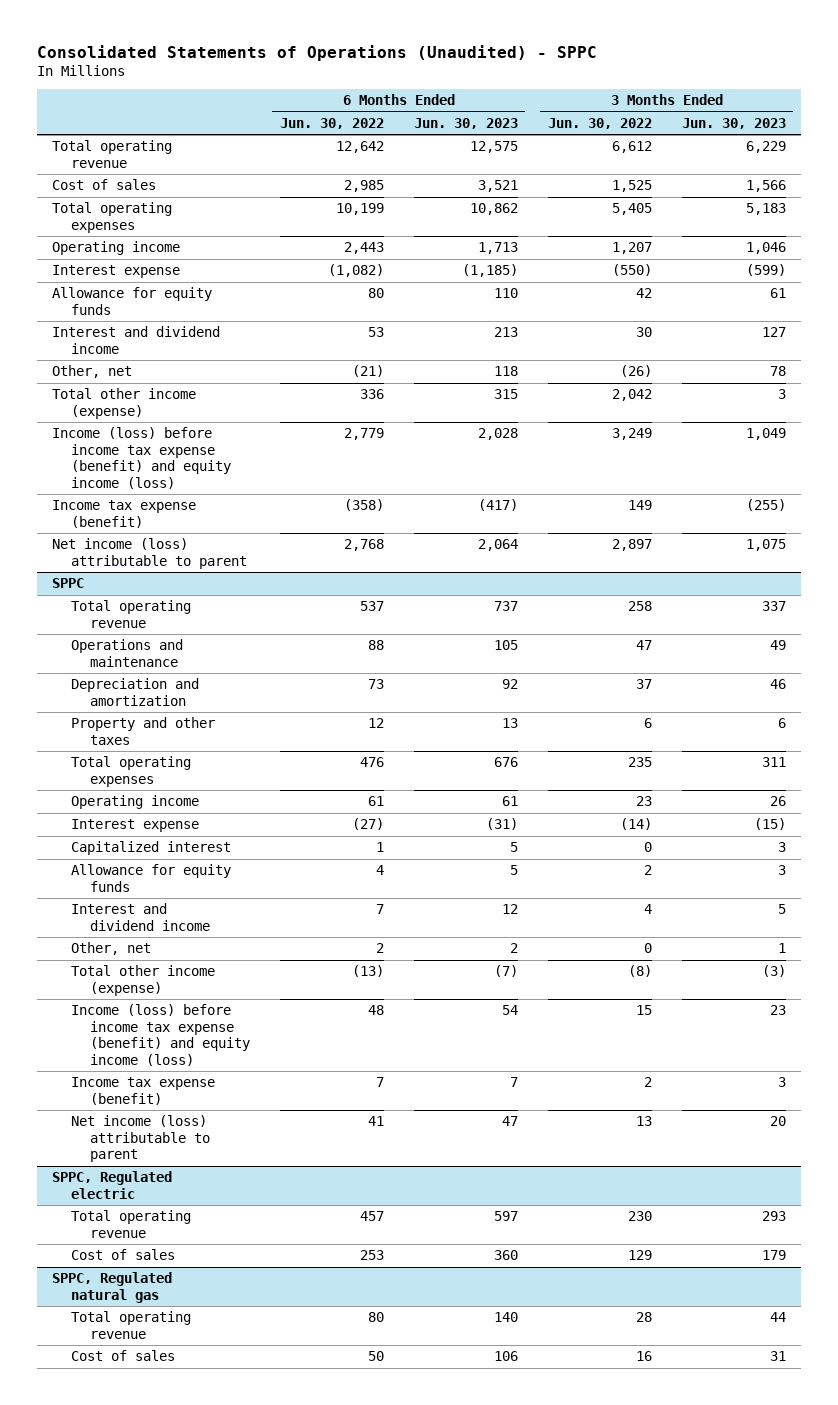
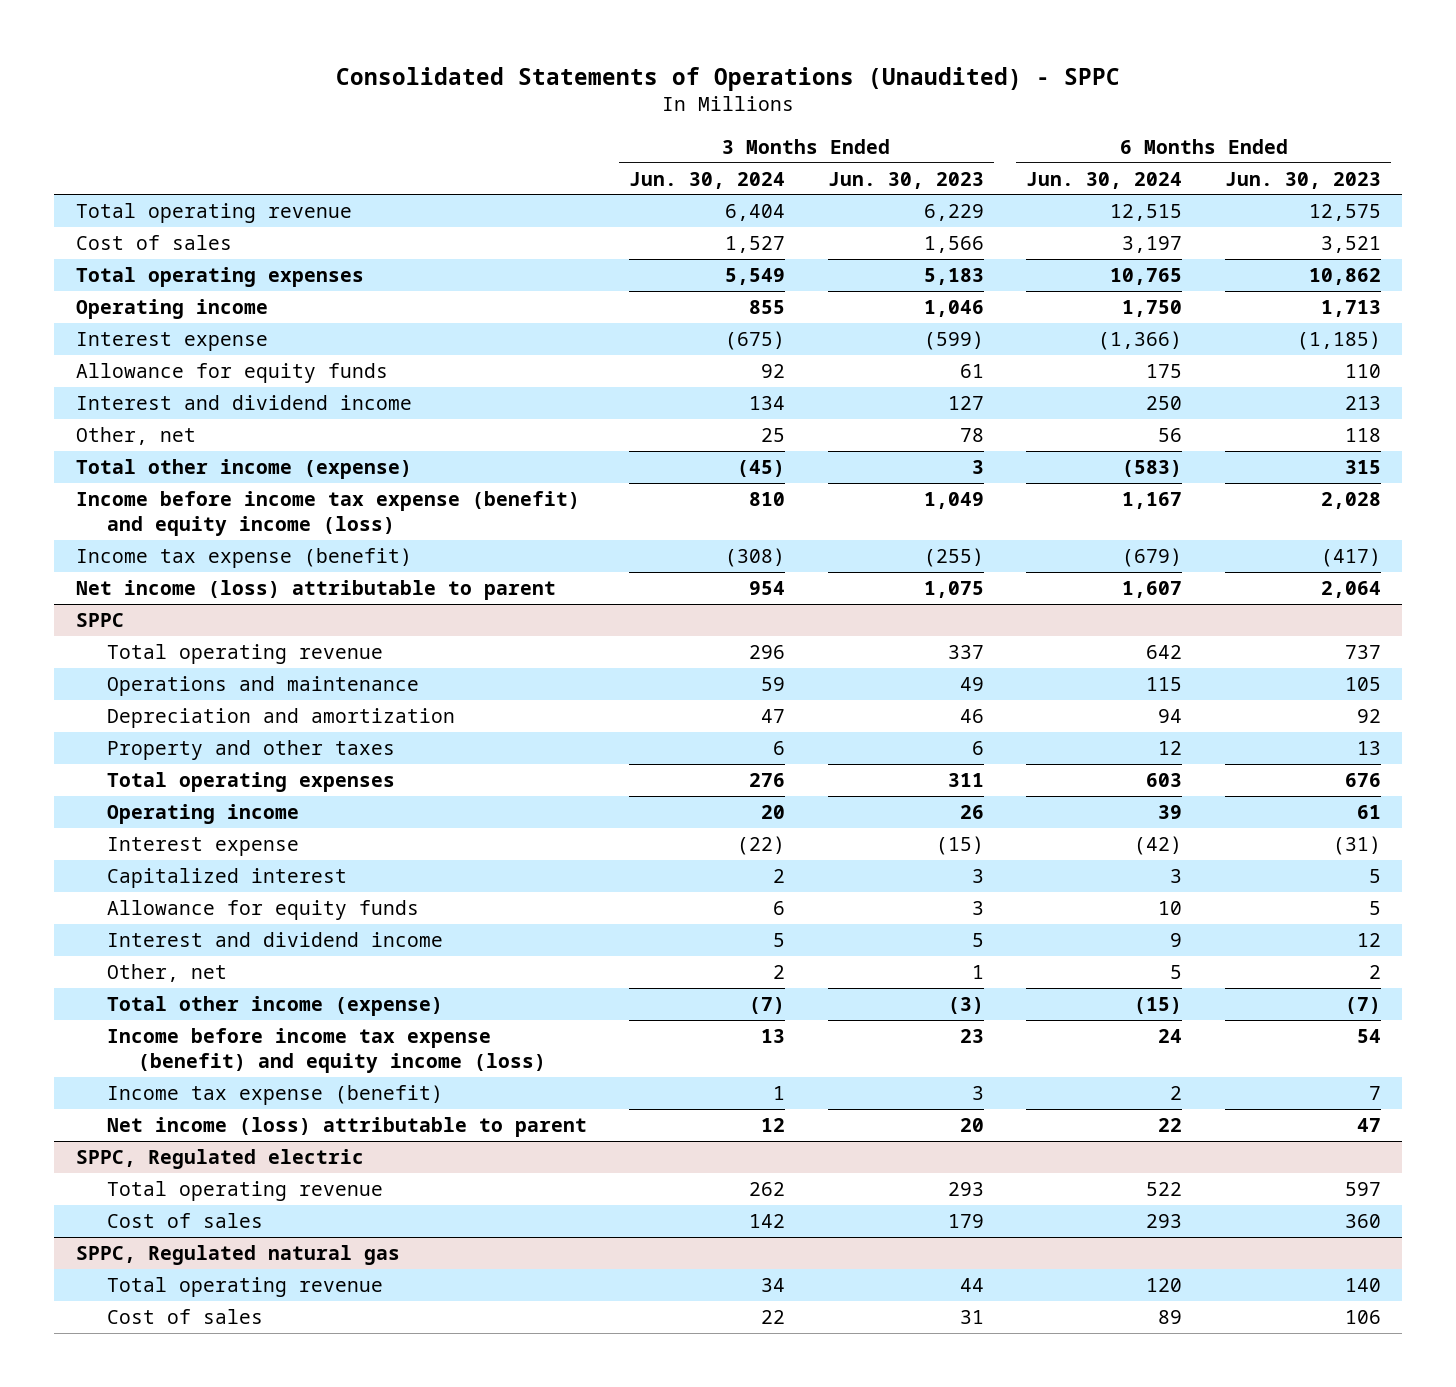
- | 6 Months Ended Jun. 30, 2022 | 6 Months Ended Jun. 30, 2023 | 3 Months Ended Jun. 30, 2022 | 3 Months Ended Jun. 30, 2023
+ | 3 Months Ended Jun. 30, 2024 | 3 Months Ended Jun. 30, 2023 | 6 Months Ended Jun. 30, 2024 | 6 Months Ended Jun. 30, 2023
- Income (loss) before income tax expense (benefit) and equity income (loss) | 2,779 | 2,028 | 3,249 | 1,049
+ Income before income tax expense (benefit) and equity income (loss) | 810 | 1,049 | 1,167 | 2,028
@ SPPC
- Income (loss) before income tax expense (benefit) and equity income (loss) | 48 | 54 | 15 | 23
+ Income before income tax expense (benefit) and equity income (loss) | 13 | 23 | 24 | 54

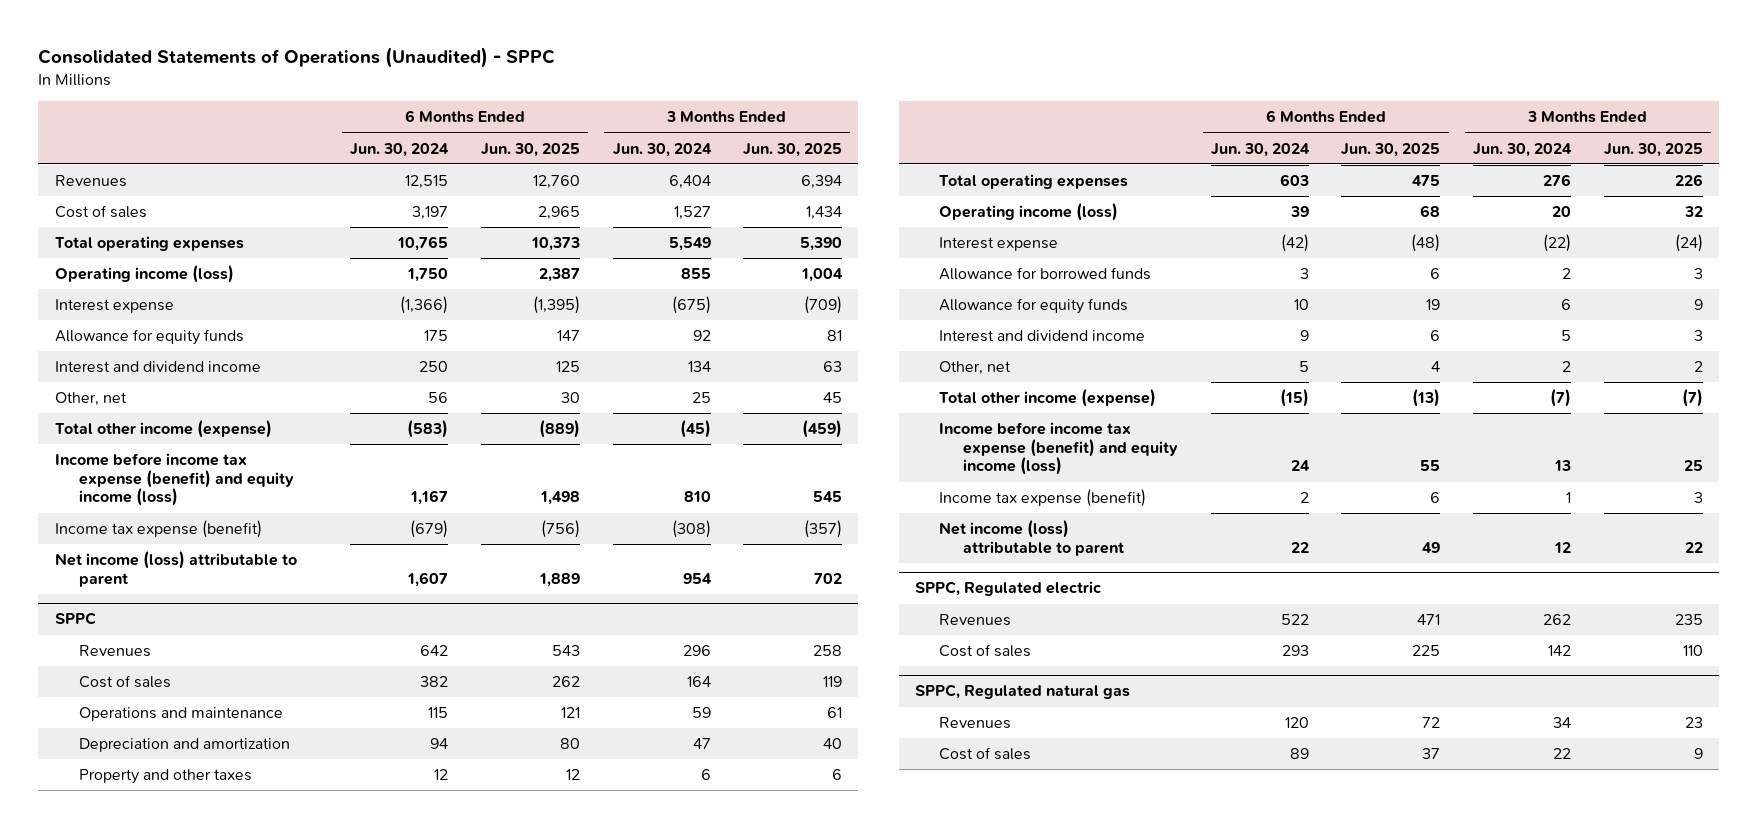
- | 3 Months Ended Jun. 30, 2024 | 3 Months Ended Jun. 30, 2023 | 6 Months Ended Jun. 30, 2024 | 6 Months Ended Jun. 30, 2023
+ | 6 Months Ended Jun. 30, 2024 | 6 Months Ended Jun. 30, 2025 | 3 Months Ended Jun. 30, 2024 | 3 Months Ended Jun. 30, 2025
- Total operating revenue | 6,404 | 6,229 | 12,515 | 12,575
+ Revenues | 12,515 | 12,760 | 6,404 | 6,394
- Operating income | 855 | 1,046 | 1,750 | 1,713
+ Operating income (loss) | 1,750 | 2,387 | 855 | 1,004
@ SPPC
- Total operating revenue | 296 | 337 | 642 | 737
+ Revenues | 642 | 543 | 296 | 258
+ Cost of sales | 382 | 262 | 164 | 119
- Operating income | 20 | 26 | 39 | 61
+ Operating income (loss) | 39 | 68 | 20 | 32
- Capitalized interest | 2 | 3 | 3 | 5
+ Allowance for borrowed funds | 3 | 6 | 2 | 3
@ SPPC, Regulated electric
- Total operating revenue | 262 | 293 | 522 | 597
+ Revenues | 522 | 471 | 262 | 235
@ SPPC, Regulated natural gas
- Total operating revenue | 34 | 44 | 120 | 140
+ Revenues | 120 | 72 | 34 | 23

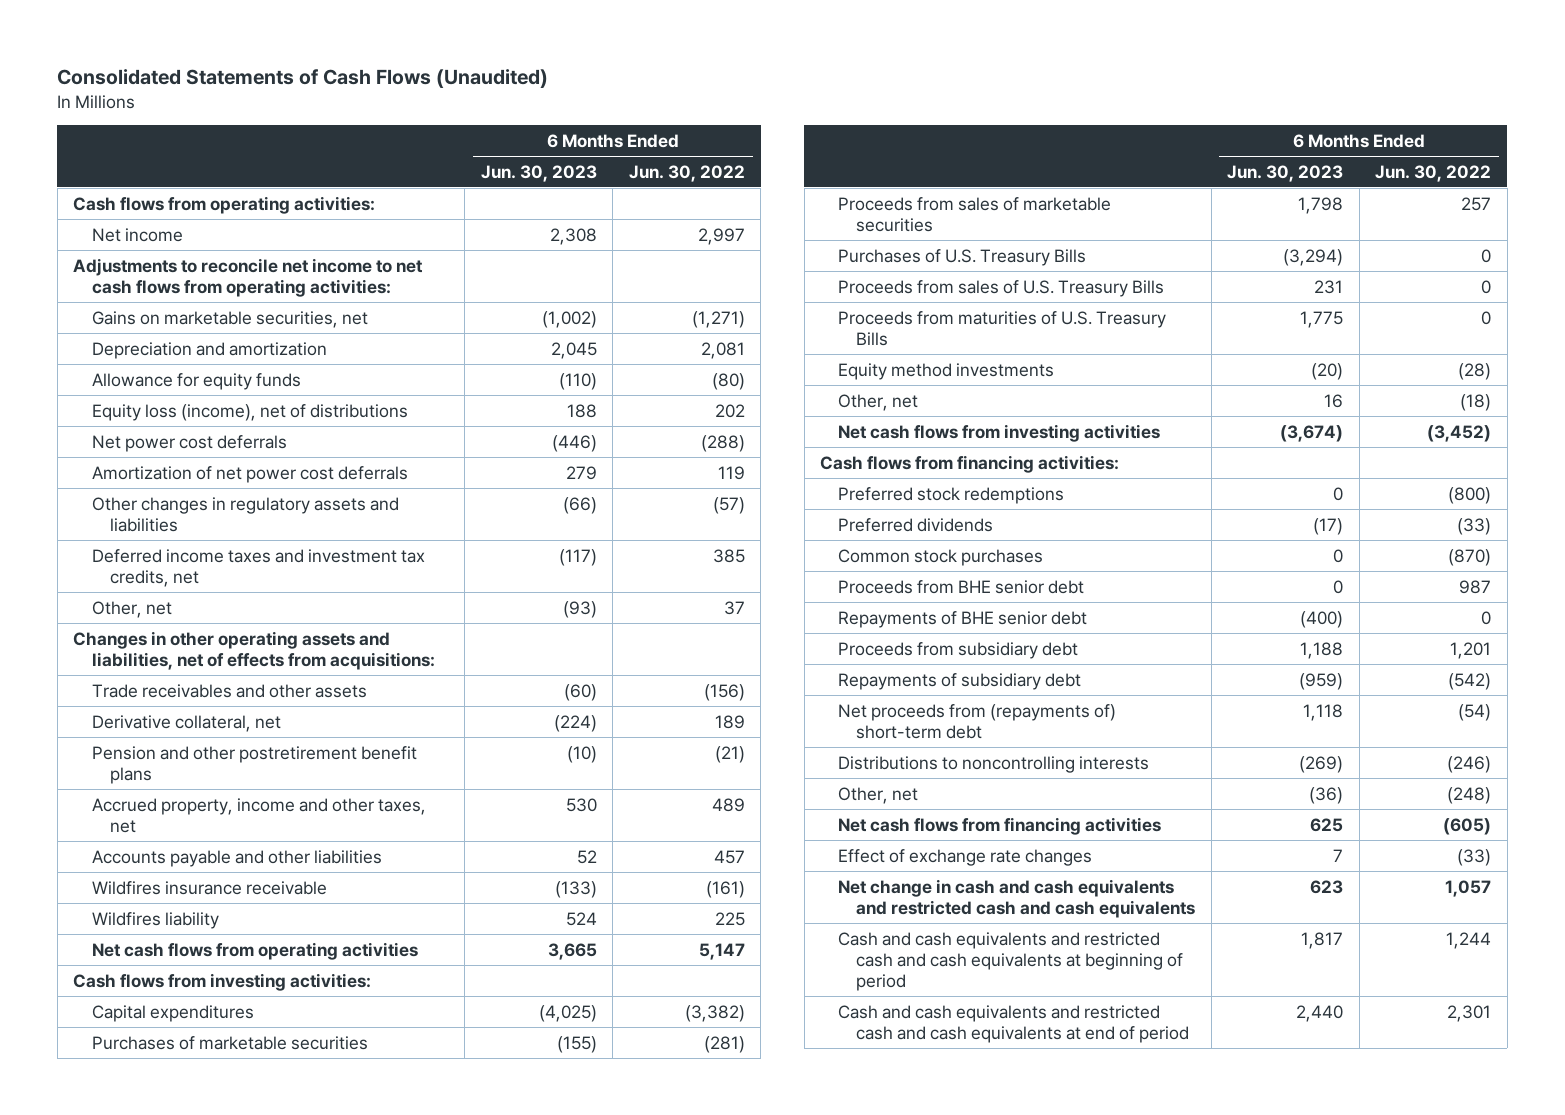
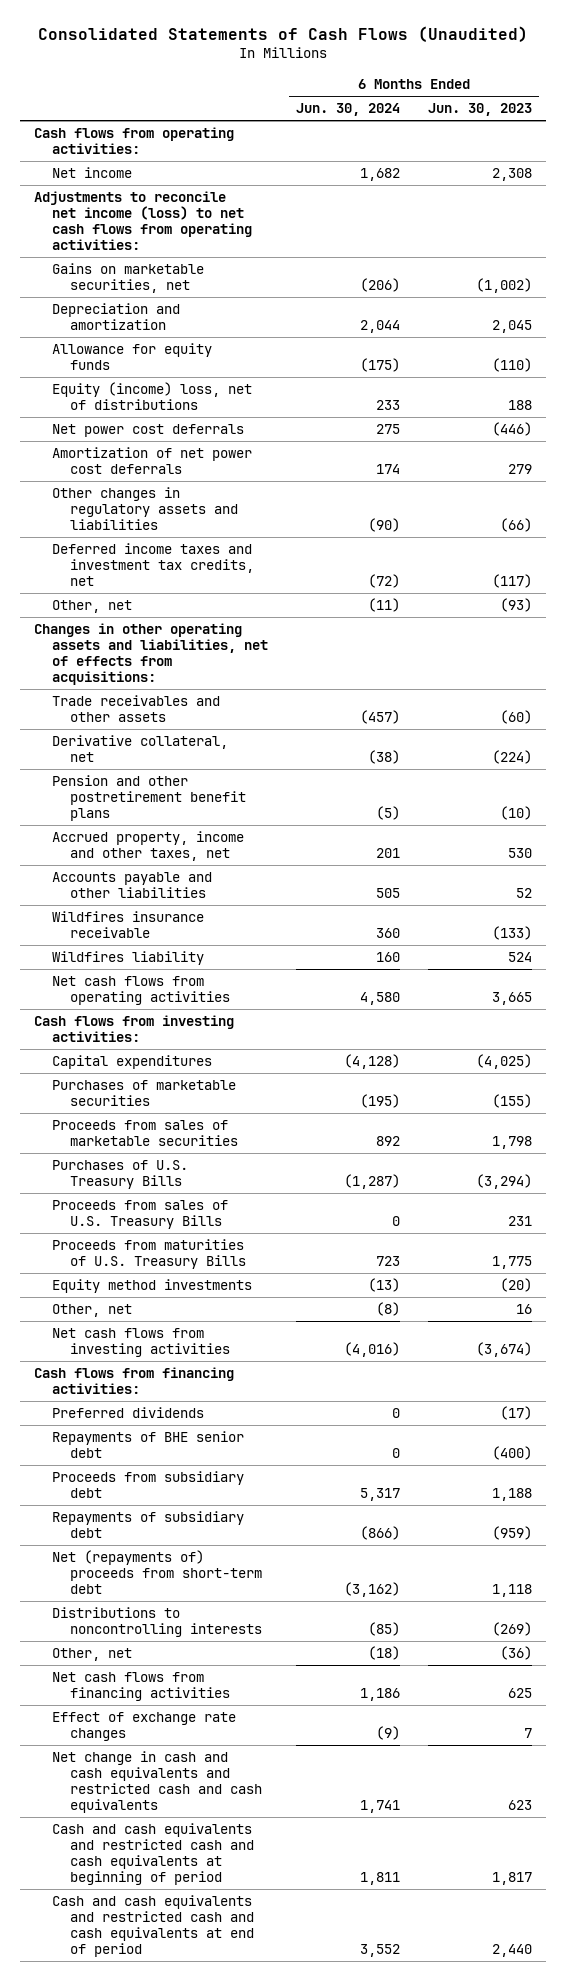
- | 6 Months Ended Jun. 30, 2023 | 6 Months Ended Jun. 30, 2022
+ | 6 Months Ended Jun. 30, 2024 | 6 Months Ended Jun. 30, 2023
- Adjustments to reconcile net income to net cash flows from operating activities:
+ Adjustments to reconcile net income (loss) to net cash flows from operating activities:
- Equity loss (income), net of distributions | 188 | 202
+ Equity (income) loss, net of distributions | 233 | 188
- Preferred stock redemptions | 0 | (800)
- Common stock purchases | 0 | (870)
- Proceeds from BHE senior debt | 0 | 987
- Net proceeds from (repayments of) short-term debt | 1,118 | (54)
+ Net (repayments of) proceeds from short-term debt | (3,162) | 1,118

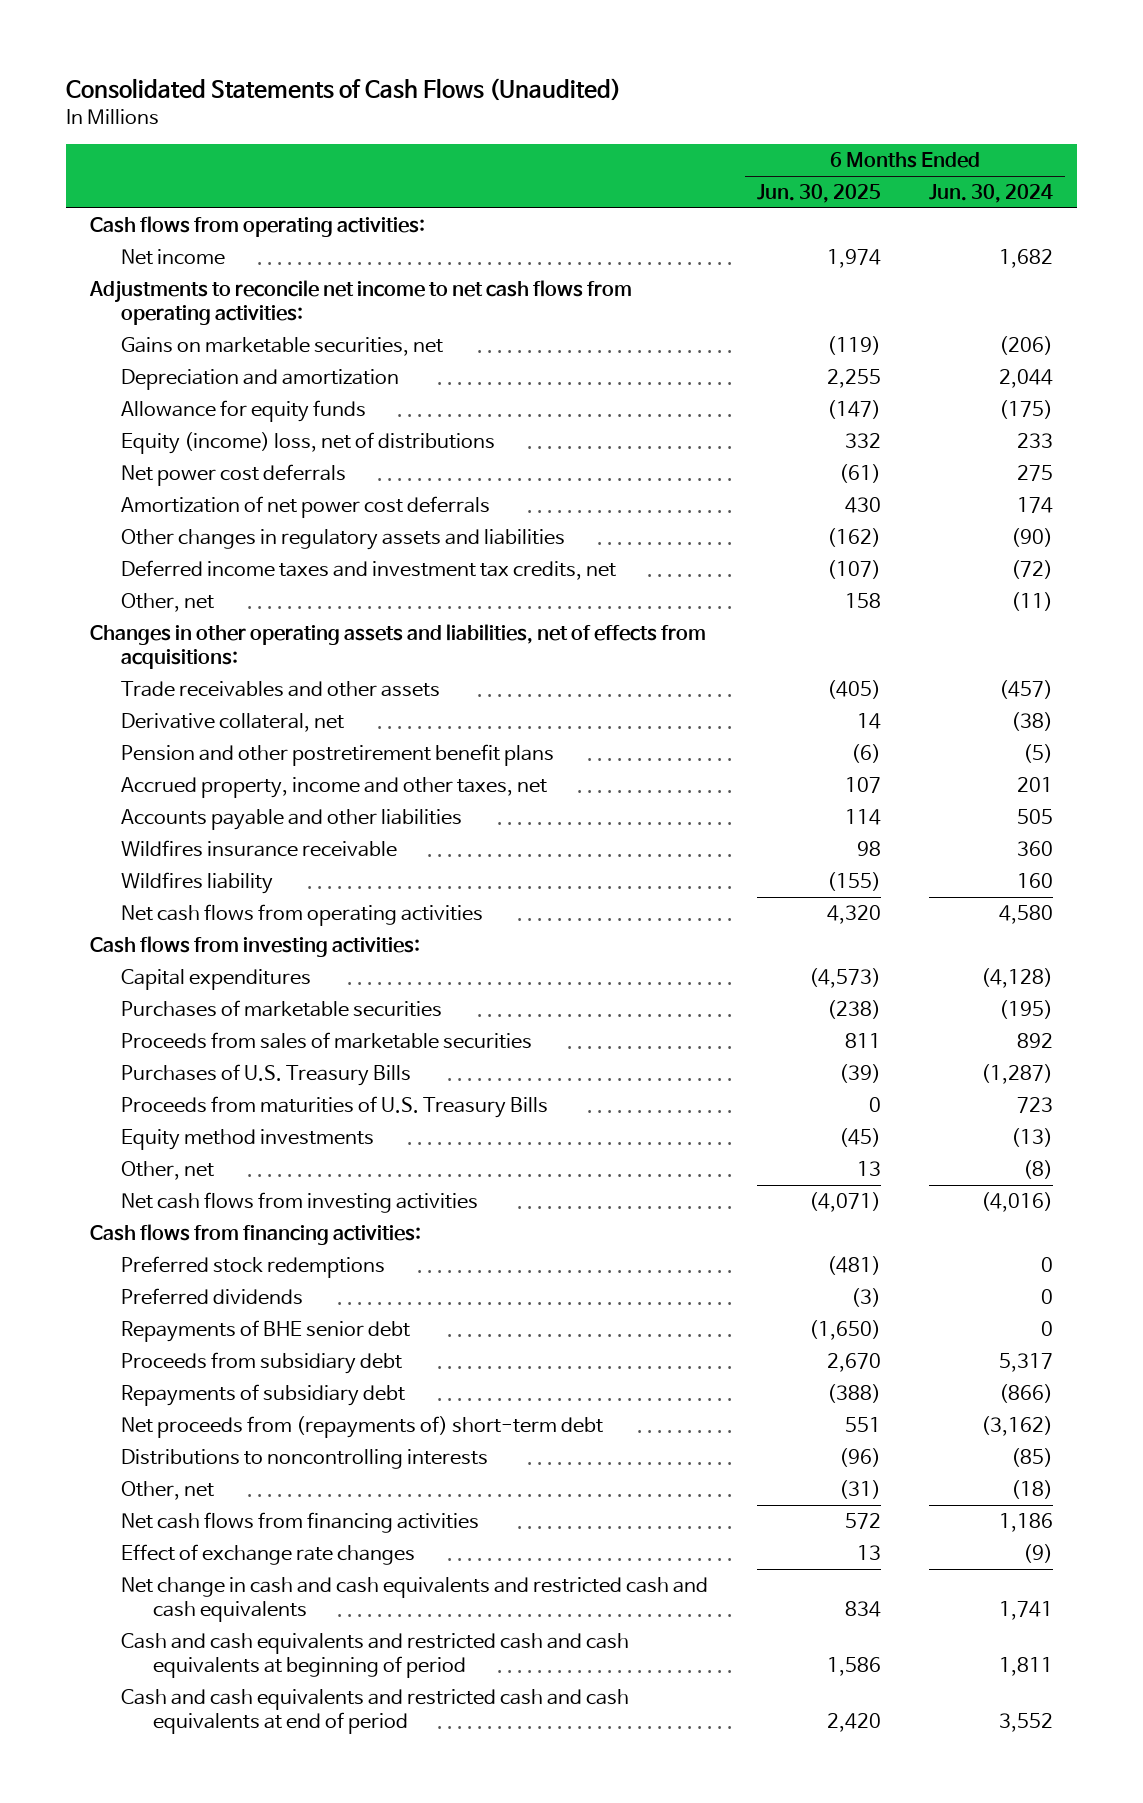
- | 6 Months Ended Jun. 30, 2024 | 6 Months Ended Jun. 30, 2023
+ | 6 Months Ended Jun. 30, 2025 | 6 Months Ended Jun. 30, 2024
- Adjustments to reconcile net income (loss) to net cash flows from operating activities:
+ Adjustments to reconcile net income to net cash flows from operating activities:
- Proceeds from sales of U.S. Treasury Bills | 0 | 231
+ Preferred stock redemptions | (481) | 0
- Net (repayments of) proceeds from short-term debt | (3,162) | 1,118
+ Net proceeds from (repayments of) short-term debt | 551 | (3,162)

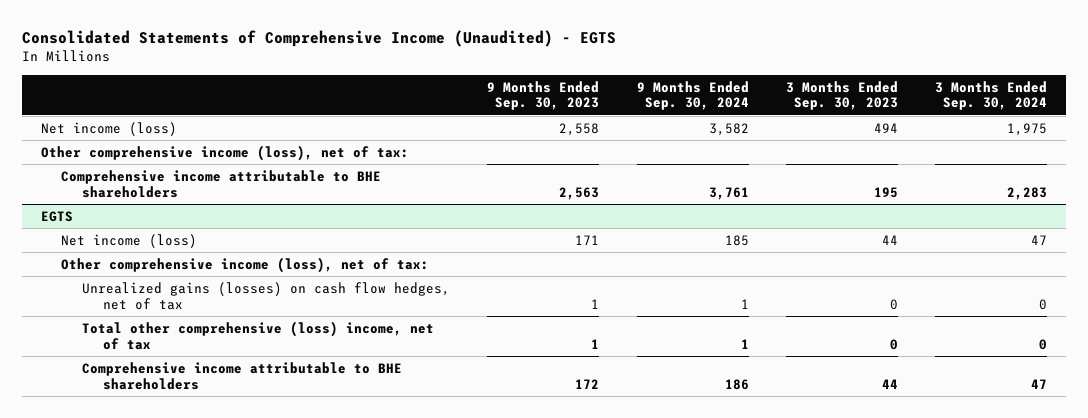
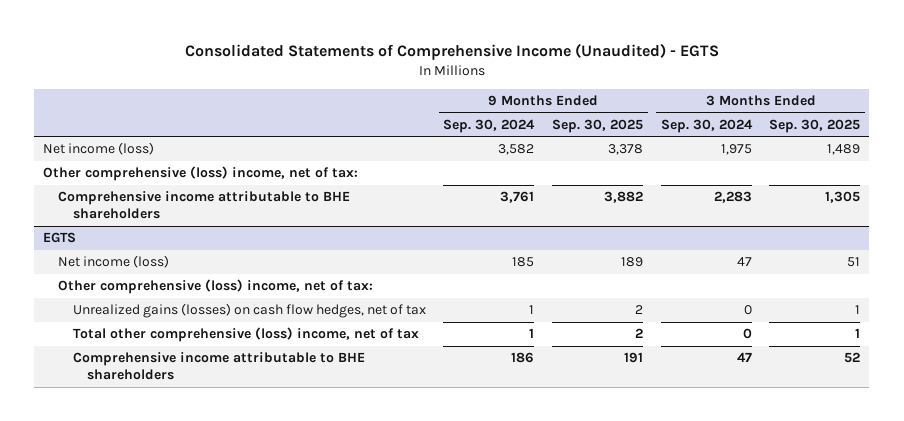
- | 9 Months Ended Sep. 30, 2023 | 9 Months Ended Sep. 30, 2024 | 3 Months Ended Sep. 30, 2023 | 3 Months Ended Sep. 30, 2024
+ | 9 Months Ended Sep. 30, 2024 | 9 Months Ended Sep. 30, 2025 | 3 Months Ended Sep. 30, 2024 | 3 Months Ended Sep. 30, 2025
- Other comprehensive income (loss), net of tax:
+ Other comprehensive (loss) income, net of tax:
@ EGTS
- Other comprehensive income (loss), net of tax:
+ Other comprehensive (loss) income, net of tax:

